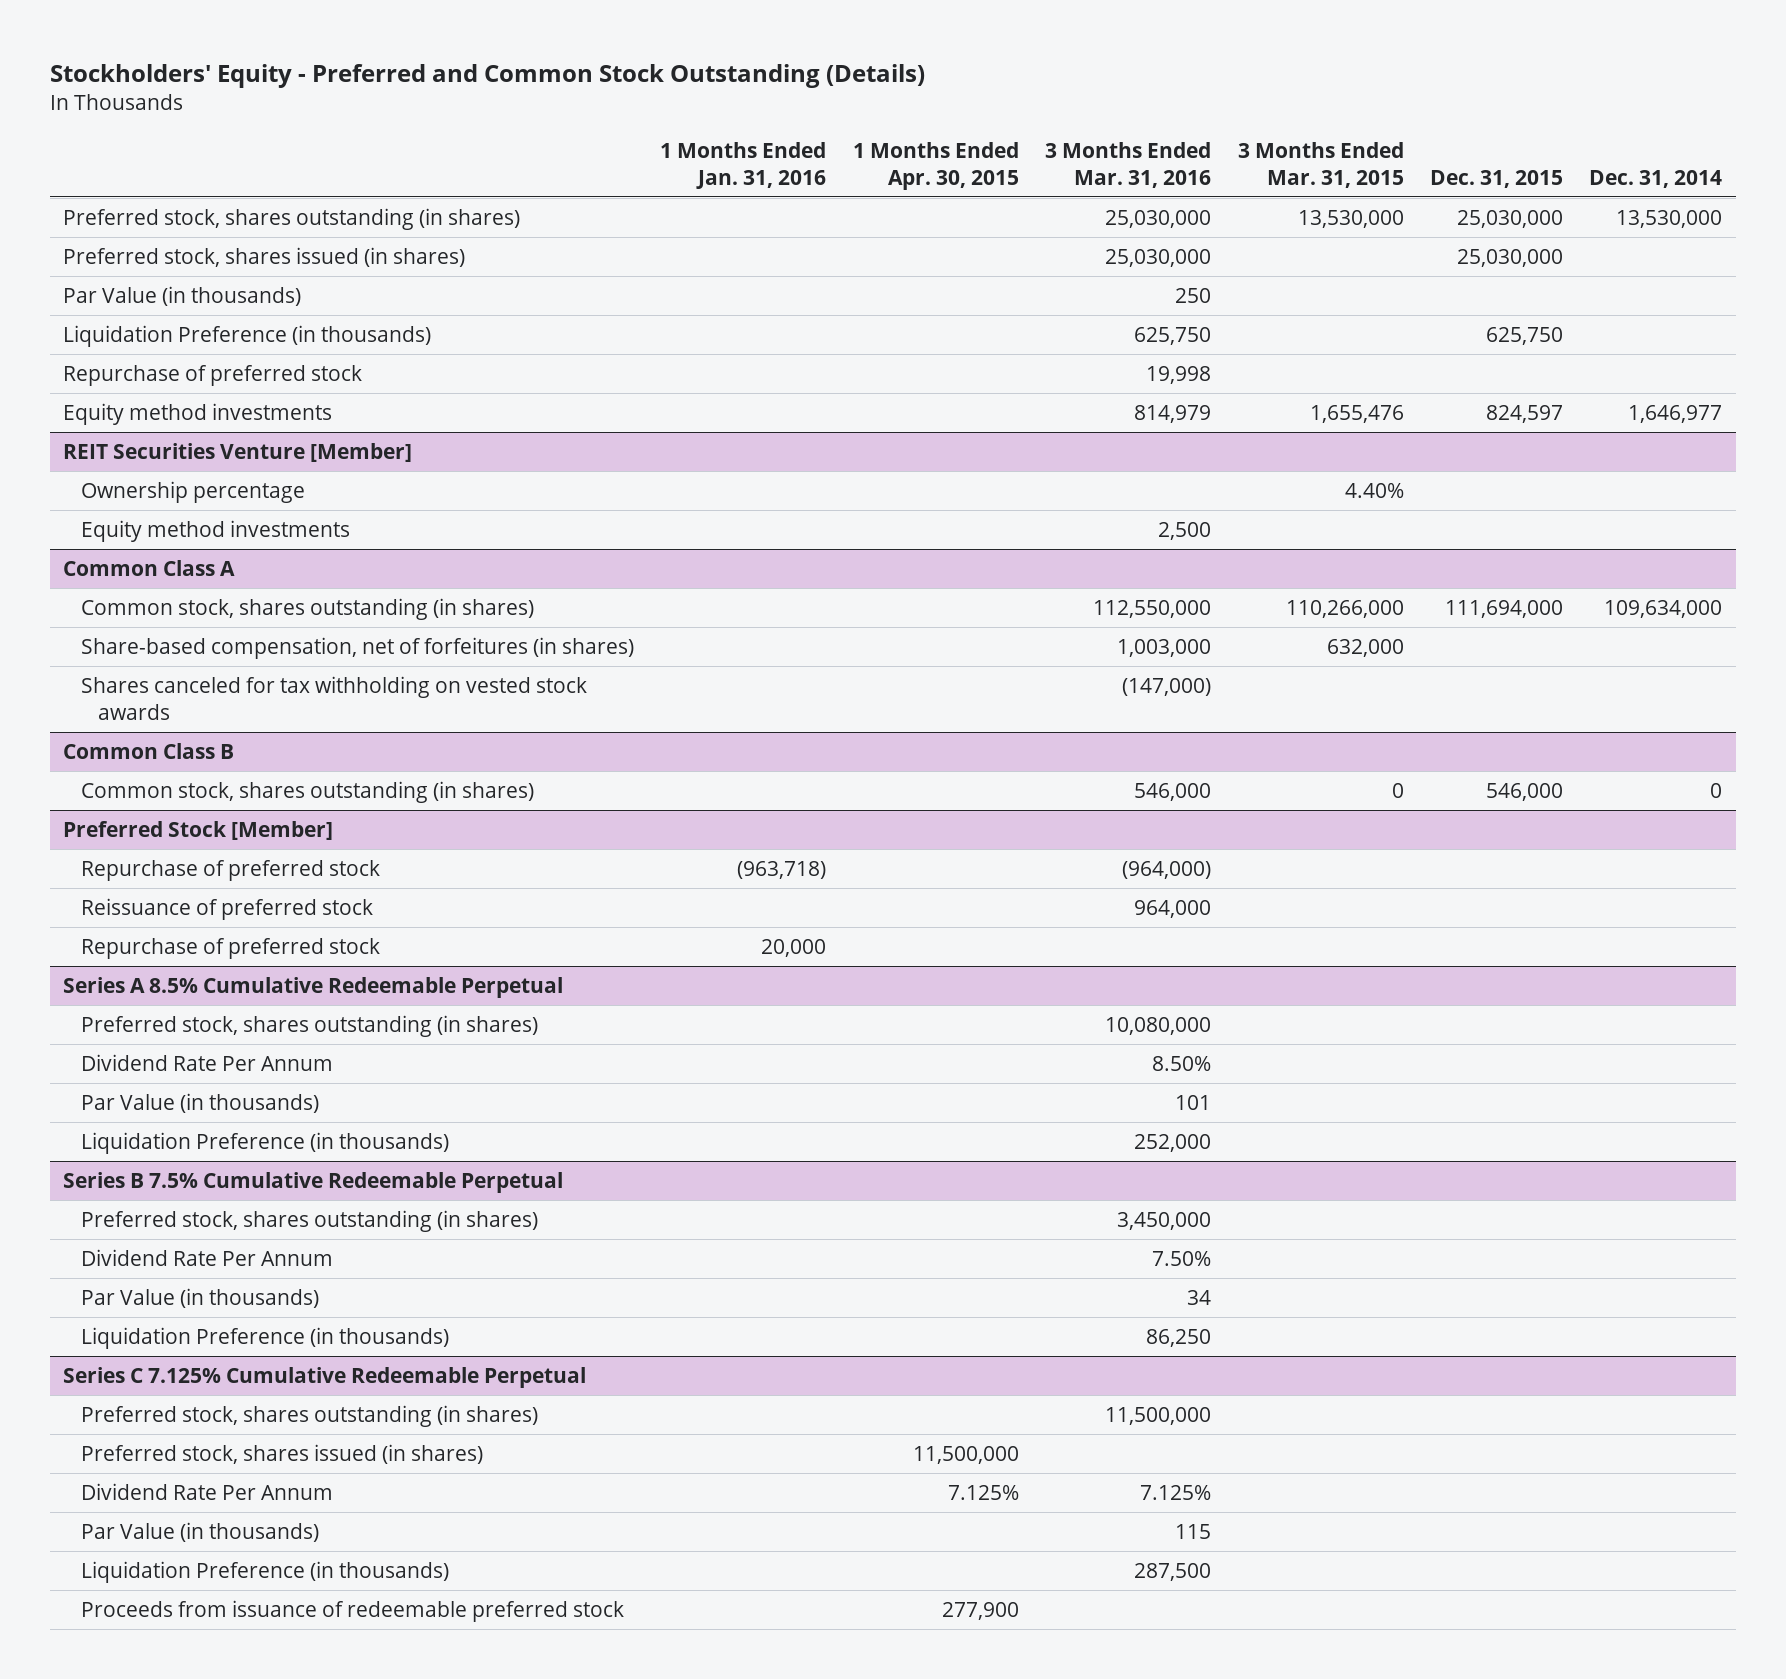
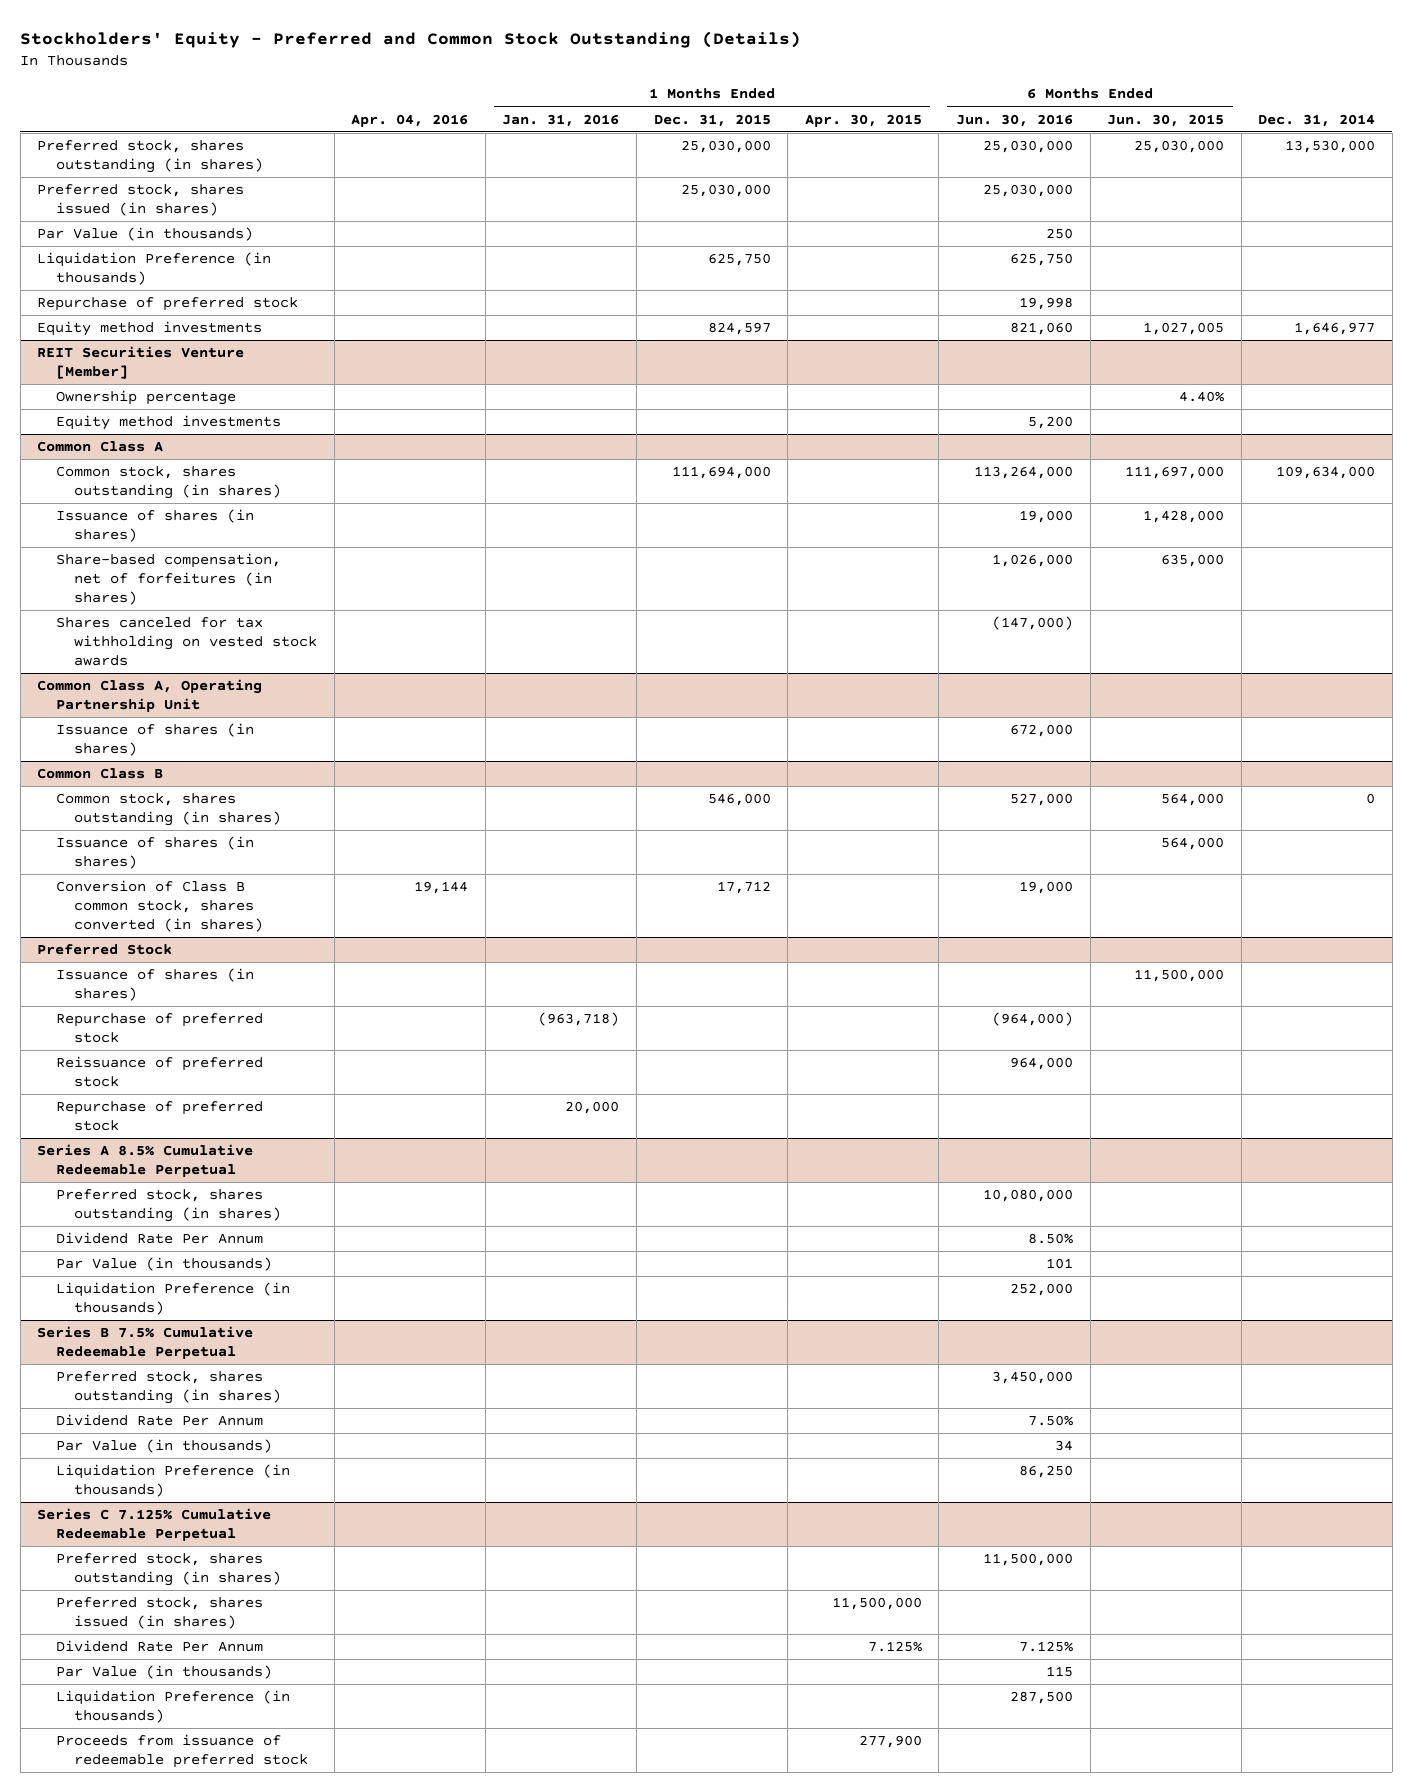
- | 1 Months Ended Jan. 31, 2016 | 1 Months Ended Apr. 30, 2015 | 3 Months Ended Mar. 31, 2016 | 3 Months Ended Mar. 31, 2015 | Dec. 31, 2015 | Dec. 31, 2014
+ | Apr. 04, 2016 | 1 Months Ended Jan. 31, 2016 | 1 Months Ended Dec. 31, 2015 | 1 Months Ended Apr. 30, 2015 | 6 Months Ended Jun. 30, 2016 | 6 Months Ended Jun. 30, 2015 | Dec. 31, 2014
@ Common Class A
+ Issuance of shares (in shares) | | | | | 19,000 | 1,428,000 |
+ Common Class A, Operating Partnership Unit
+ Issuance of shares (in shares) | | | | | 672,000 | |
- Preferred Stock [Member]
@ Common Class B
+ Issuance of shares (in shares) | | | | | | 564,000 |
+ Conversion of Class B common stock, shares converted (in shares) | 19,144 | | 17,712 | | 19,000 | |
+ Preferred Stock
+ Issuance of shares (in shares) | | | | | | 11,500,000 |

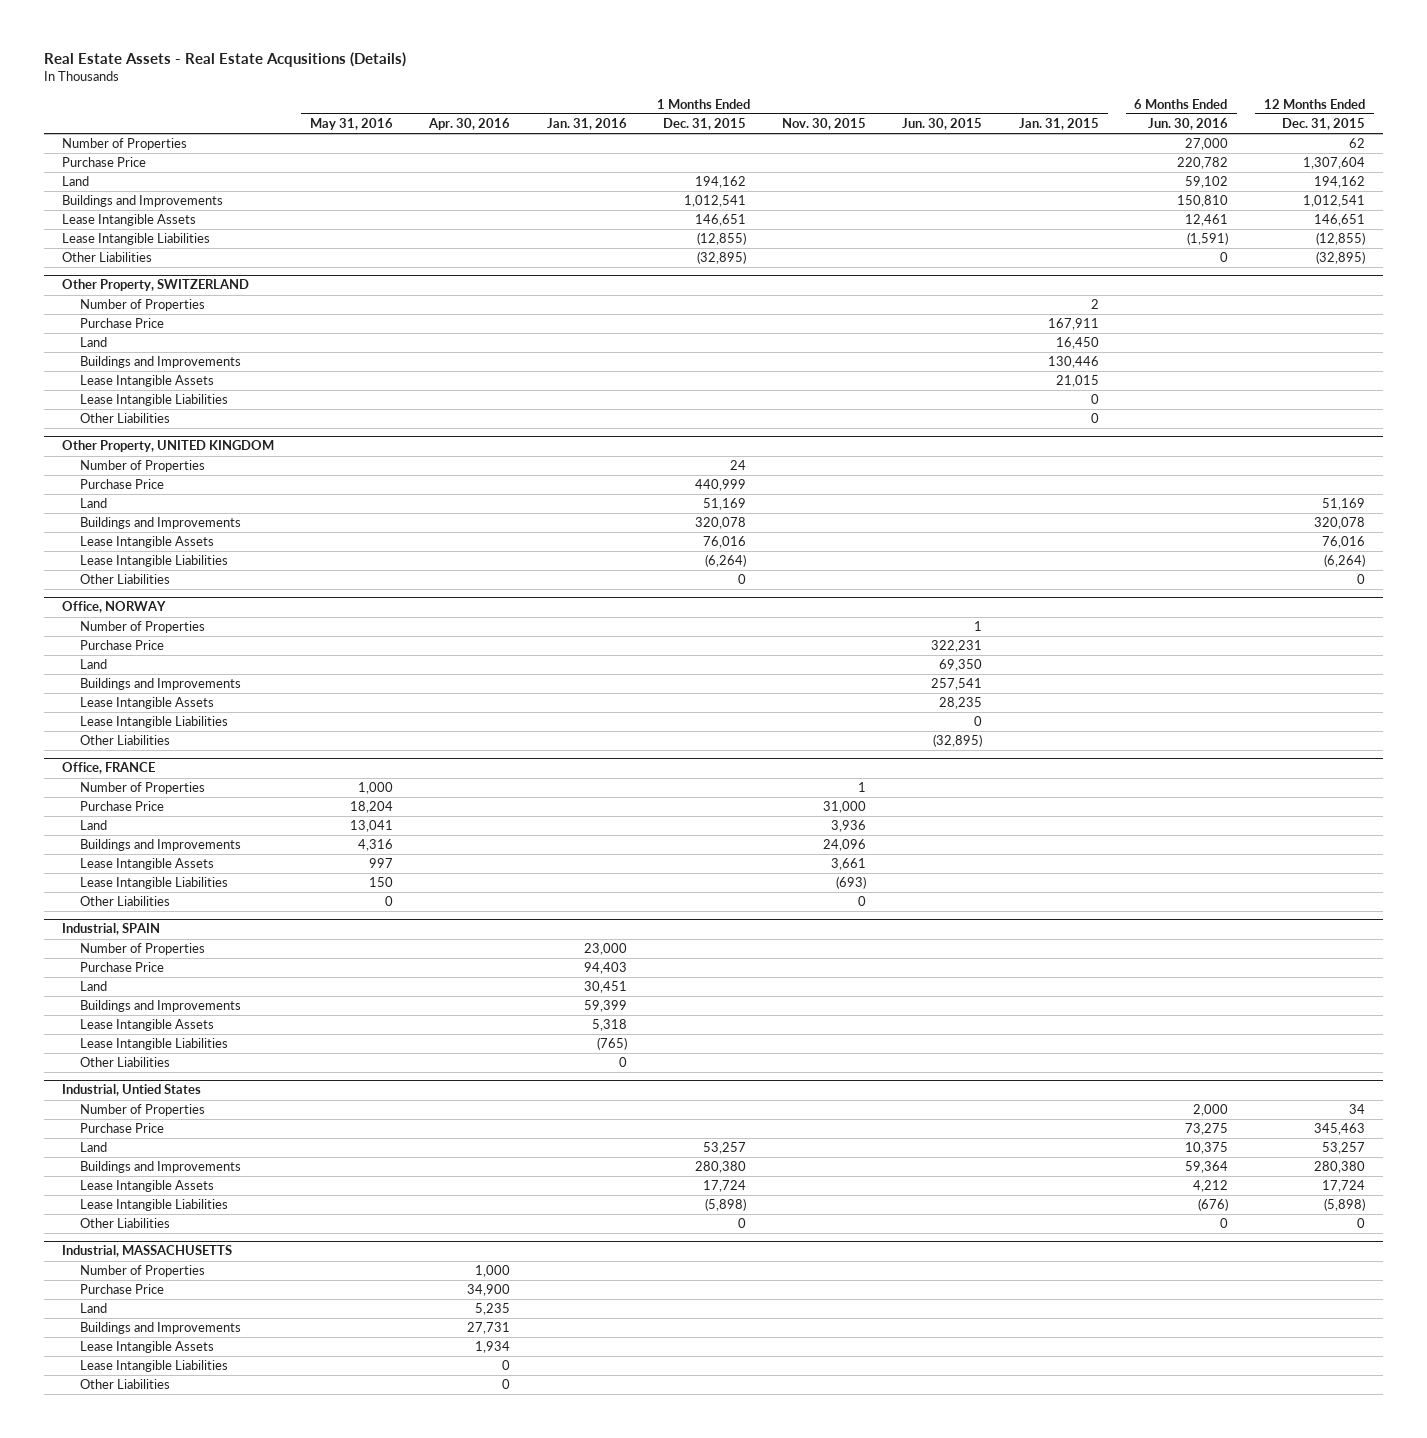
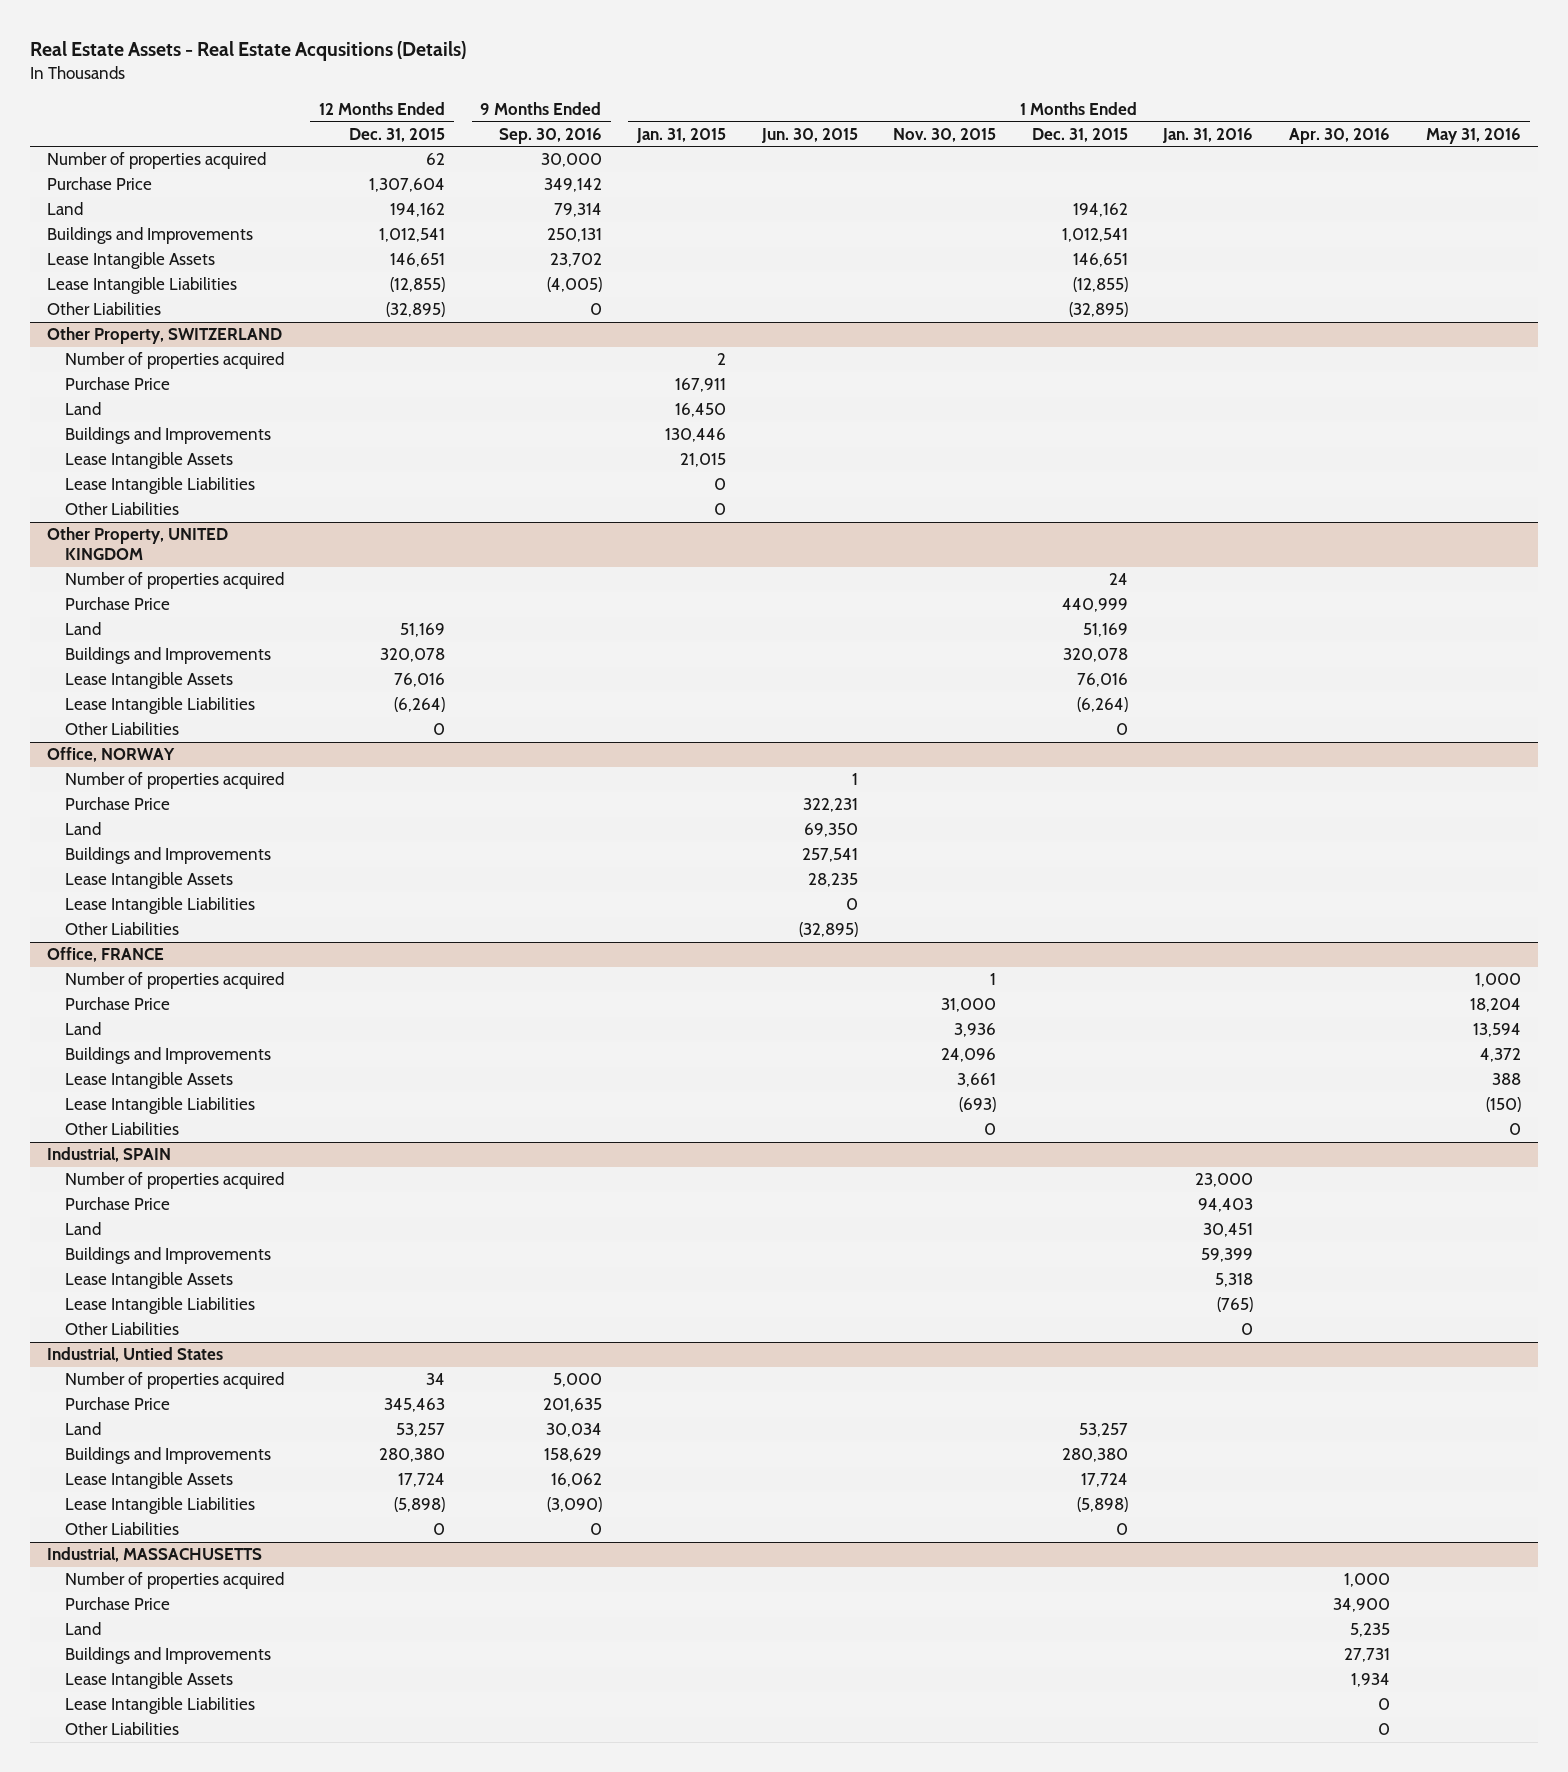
- | 1 Months Ended May 31, 2016 | 1 Months Ended Apr. 30, 2016 | 1 Months Ended Jan. 31, 2016 | 1 Months Ended Dec. 31, 2015 | 1 Months Ended Nov. 30, 2015 | 1 Months Ended Jun. 30, 2015 | 1 Months Ended Jan. 31, 2015 | 6 Months Ended Jun. 30, 2016 | 12 Months Ended Dec. 31, 2015
+ | 12 Months Ended Dec. 31, 2015 | 9 Months Ended Sep. 30, 2016 | 1 Months Ended Jan. 31, 2015 | 1 Months Ended Jun. 30, 2015 | 1 Months Ended Nov. 30, 2015 | 1 Months Ended Dec. 31, 2015 | 1 Months Ended Jan. 31, 2016 | 1 Months Ended Apr. 30, 2016 | 1 Months Ended May 31, 2016
- Number of Properties | | | | | | | | 27,000 | 62
+ Number of properties acquired | 62 | 30,000 | | | | | | |
@ Other Property, SWITZERLAND
- Number of Properties | | | | | | | 2 | |
+ Number of properties acquired | | | 2 | | | | | |
@ Other Property, UNITED KINGDOM
- Number of Properties | | | | 24 | | | | |
+ Number of properties acquired | | | | | | 24 | | |
@ Office, NORWAY
- Number of Properties | | | | | | 1 | | |
+ Number of properties acquired | | | | 1 | | | | |
@ Office, FRANCE
- Number of Properties | 1,000 | | | | 1 | | | |
+ Number of properties acquired | | | | | 1 | | | | 1,000
- Land | 13,041 | | | | 3,936 | | | |
- Buildings and Improvements | 4,316 | | | | 24,096 | | | |
- Lease Intangible Assets | 997 | | | | 3,661 | | | |
- Lease Intangible Liabilities | 150 | | | | (693) | | | |
+ Land | | | | | 3,936 | | | | 13,594
+ Buildings and Improvements | | | | | 24,096 | | | | 4,372
+ Lease Intangible Assets | | | | | 3,661 | | | | 388
+ Lease Intangible Liabilities | | | | | (693) | | | | (150)
@ Industrial, SPAIN
- Number of Properties | | | 23,000 | | | | | |
+ Number of properties acquired | | | | | | | 23,000 | |
@ Industrial, Untied States
- Number of Properties | | | | | | | | 2,000 | 34
+ Number of properties acquired | 34 | 5,000 | | | | | | |
@ Industrial, MASSACHUSETTS
- Number of Properties | | 1,000 | | | | | | |
+ Number of properties acquired | | | | | | | | 1,000 |

